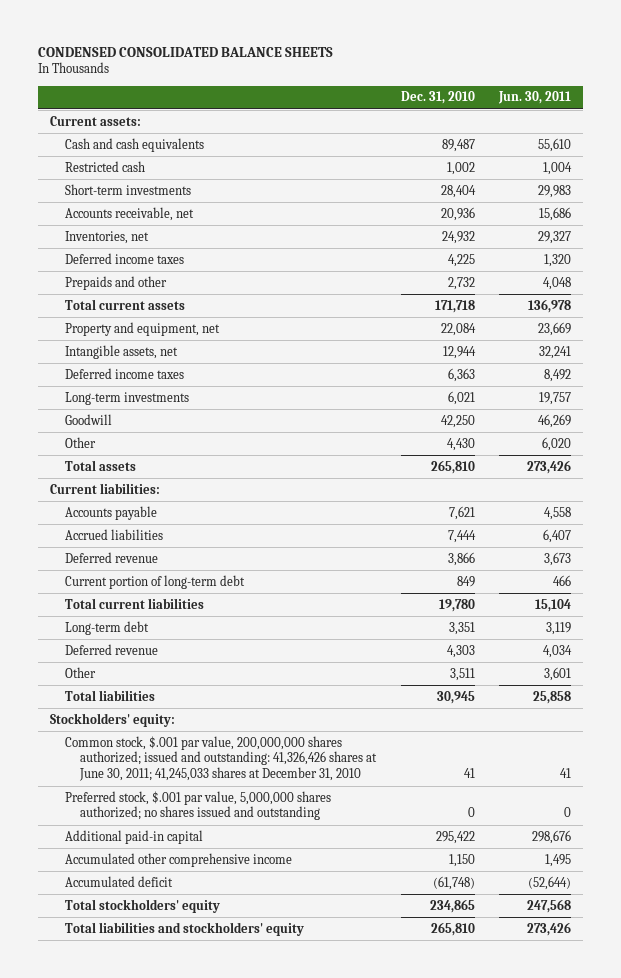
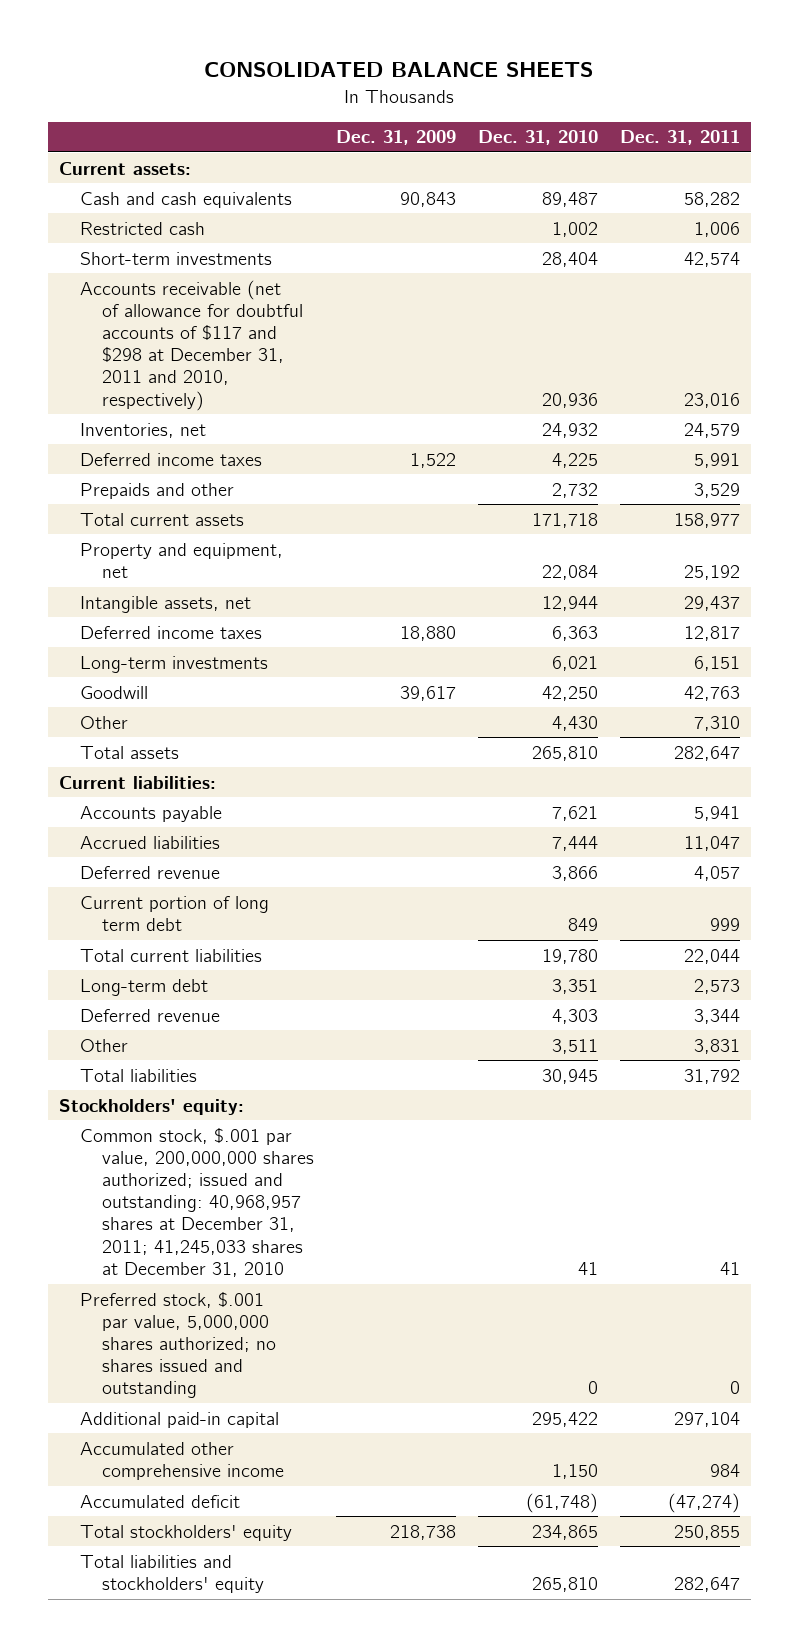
- CONDENSED CONSOLIDATED BALANCE SHEETS
+ CONSOLIDATED BALANCE SHEETS
- | Dec. 31, 2010 | Jun. 30, 2011
+ | Dec. 31, 2009 | Dec. 31, 2010 | Dec. 31, 2011
- Accounts receivable, net | 20,936 | 15,686
+ Accounts receivable (net of allowance for doubtful accounts of $117 and $298 at December 31, 2011 and 2010, respectively) | | 20,936 | 23,016
- Current portion of long-term debt | 849 | 466
+ Current portion of long term debt | | 849 | 999
- Common stock, $.001 par value, 200,000,000 shares authorized; issued and outstanding: 41,326,426 shares at June 30, 2011; 41,245,033 shares at December 31, 2010 | 41 | 41
+ Common stock, $.001 par value, 200,000,000 shares authorized; issued and outstanding: 40,968,957 shares at December 31, 2011; 41,245,033 shares at December 31, 2010 | | 41 | 41

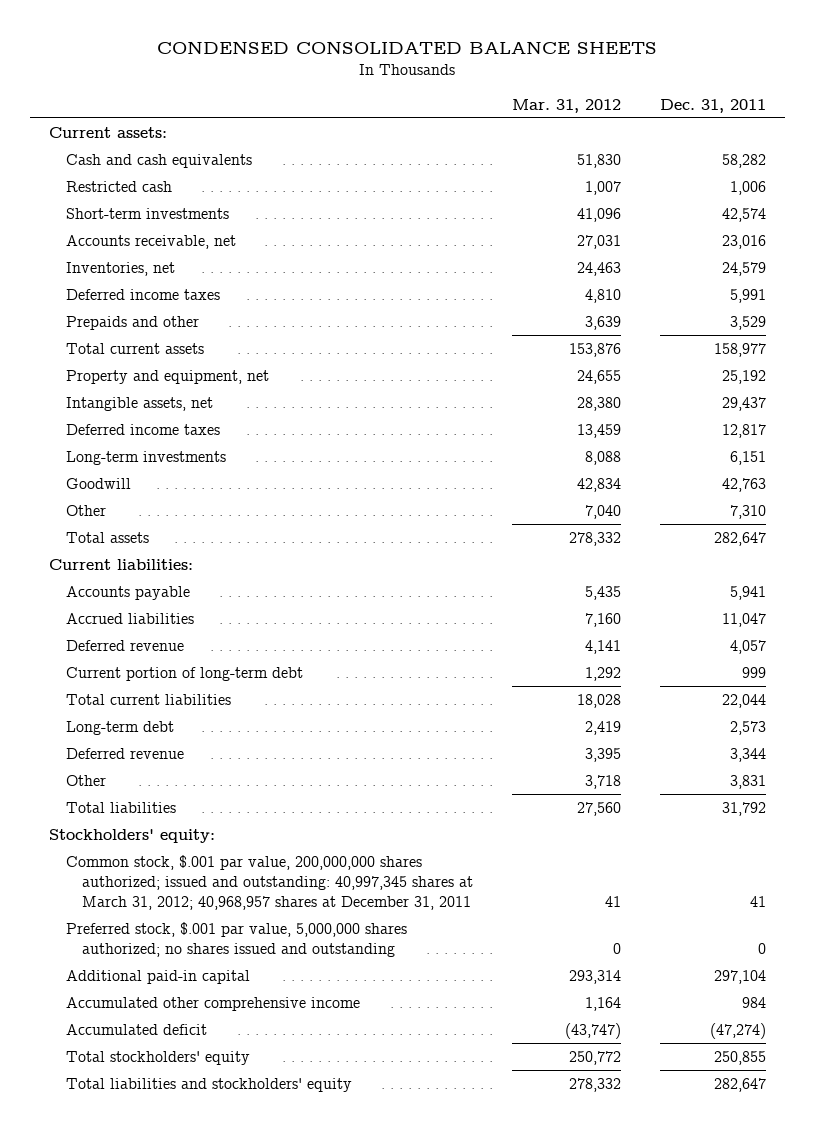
- CONSOLIDATED BALANCE SHEETS
+ CONDENSED CONSOLIDATED BALANCE SHEETS
- | Dec. 31, 2009 | Dec. 31, 2010 | Dec. 31, 2011
+ | Mar. 31, 2012 | Dec. 31, 2011
- Accounts receivable (net of allowance for doubtful accounts of $117 and $298 at December 31, 2011 and 2010, respectively) | | 20,936 | 23,016
+ Accounts receivable, net | 27,031 | 23,016
- Current portion of long term debt | | 849 | 999
+ Current portion of long-term debt | 1,292 | 999
- Common stock, $.001 par value, 200,000,000 shares authorized; issued and outstanding: 40,968,957 shares at December 31, 2011; 41,245,033 shares at December 31, 2010 | | 41 | 41
+ Common stock, $.001 par value, 200,000,000 shares authorized; issued and outstanding: 40,997,345 shares at March 31, 2012; 40,968,957 shares at December 31, 2011 | 41 | 41

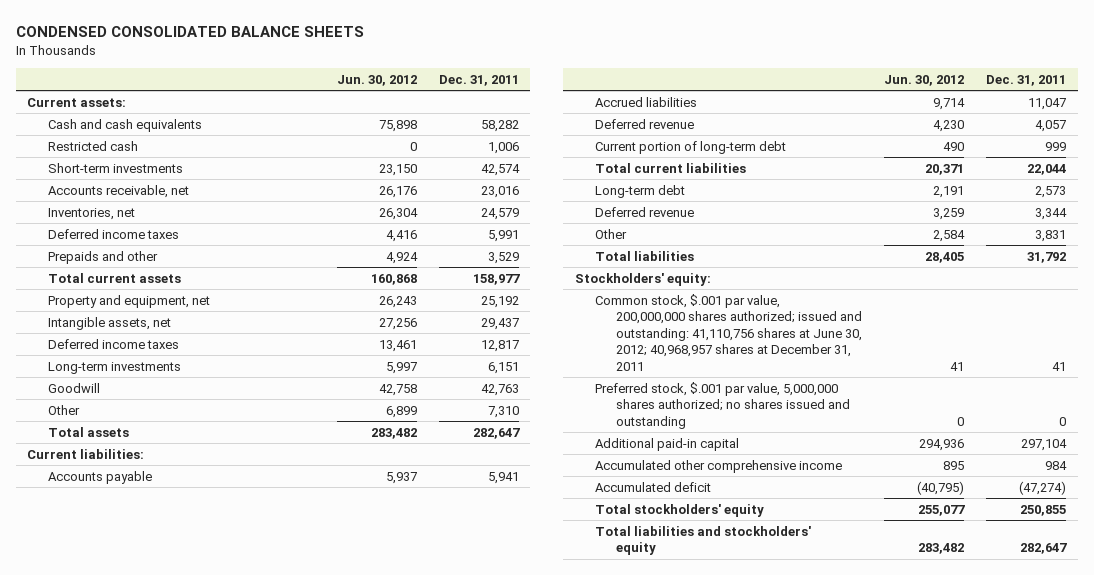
- | Mar. 31, 2012 | Dec. 31, 2011
+ | Jun. 30, 2012 | Dec. 31, 2011
- Common stock, $.001 par value, 200,000,000 shares authorized; issued and outstanding: 40,997,345 shares at March 31, 2012; 40,968,957 shares at December 31, 2011 | 41 | 41
+ Common stock, $.001 par value, 200,000,000 shares authorized; issued and outstanding: 41,110,756 shares at June 30, 2012; 40,968,957 shares at December 31, 2011 | 41 | 41

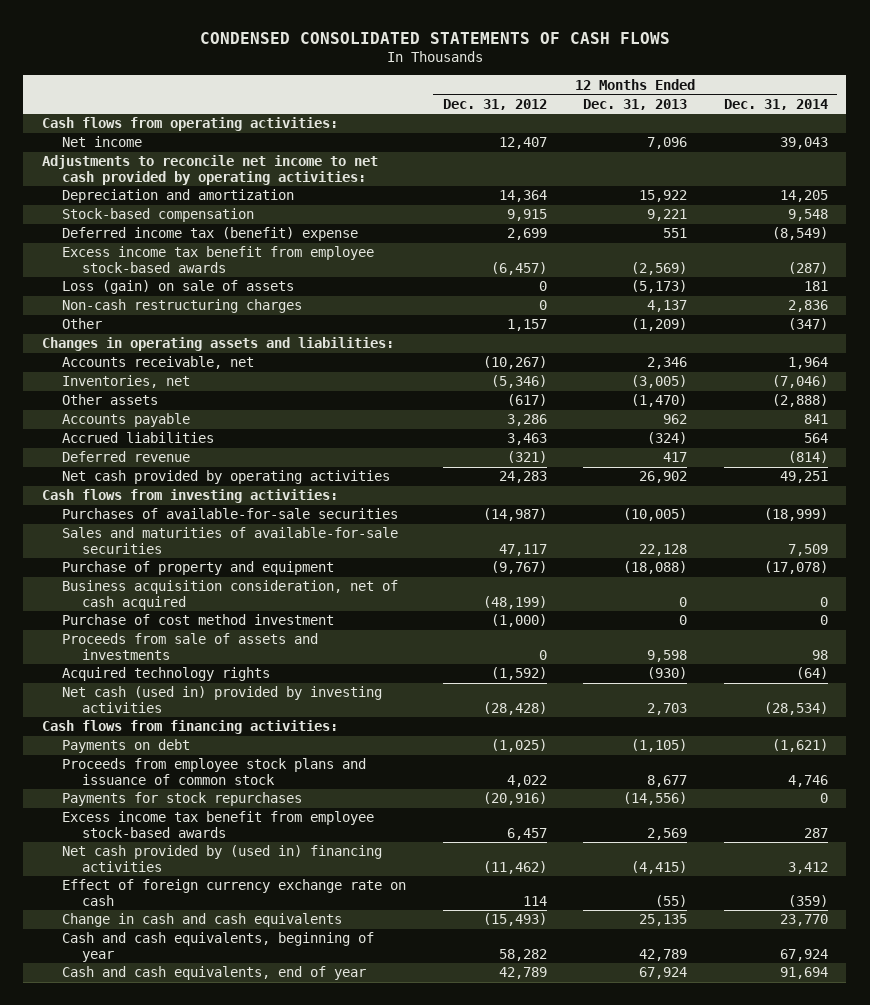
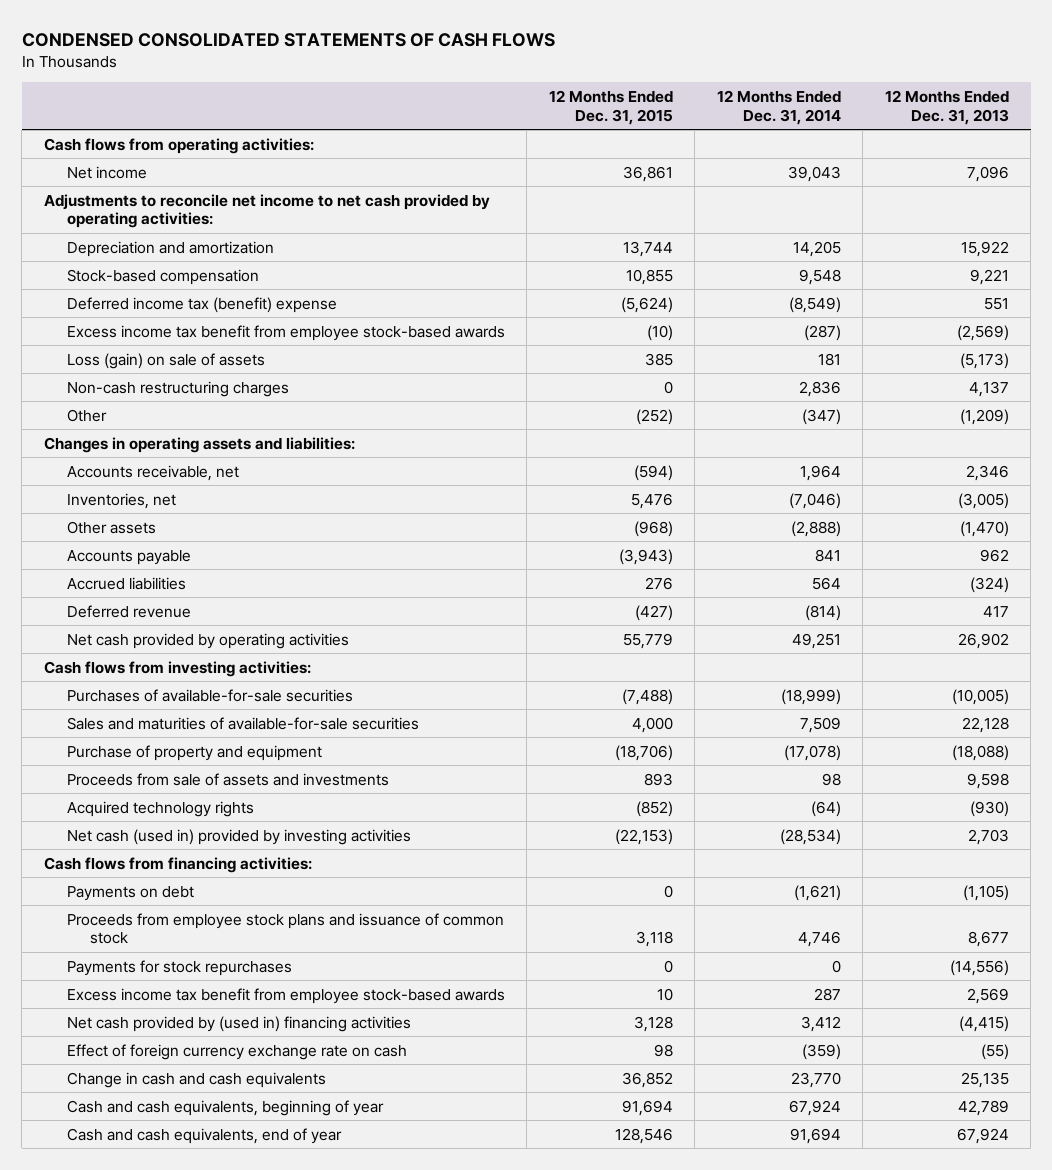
- | 12 Months Ended Dec. 31, 2012 | 12 Months Ended Dec. 31, 2013 | 12 Months Ended Dec. 31, 2014
+ | 12 Months Ended Dec. 31, 2015 | 12 Months Ended Dec. 31, 2014 | 12 Months Ended Dec. 31, 2013
- Business acquisition consideration, net of cash acquired | (48,199) | 0 | 0
- Purchase of cost method investment | (1,000) | 0 | 0

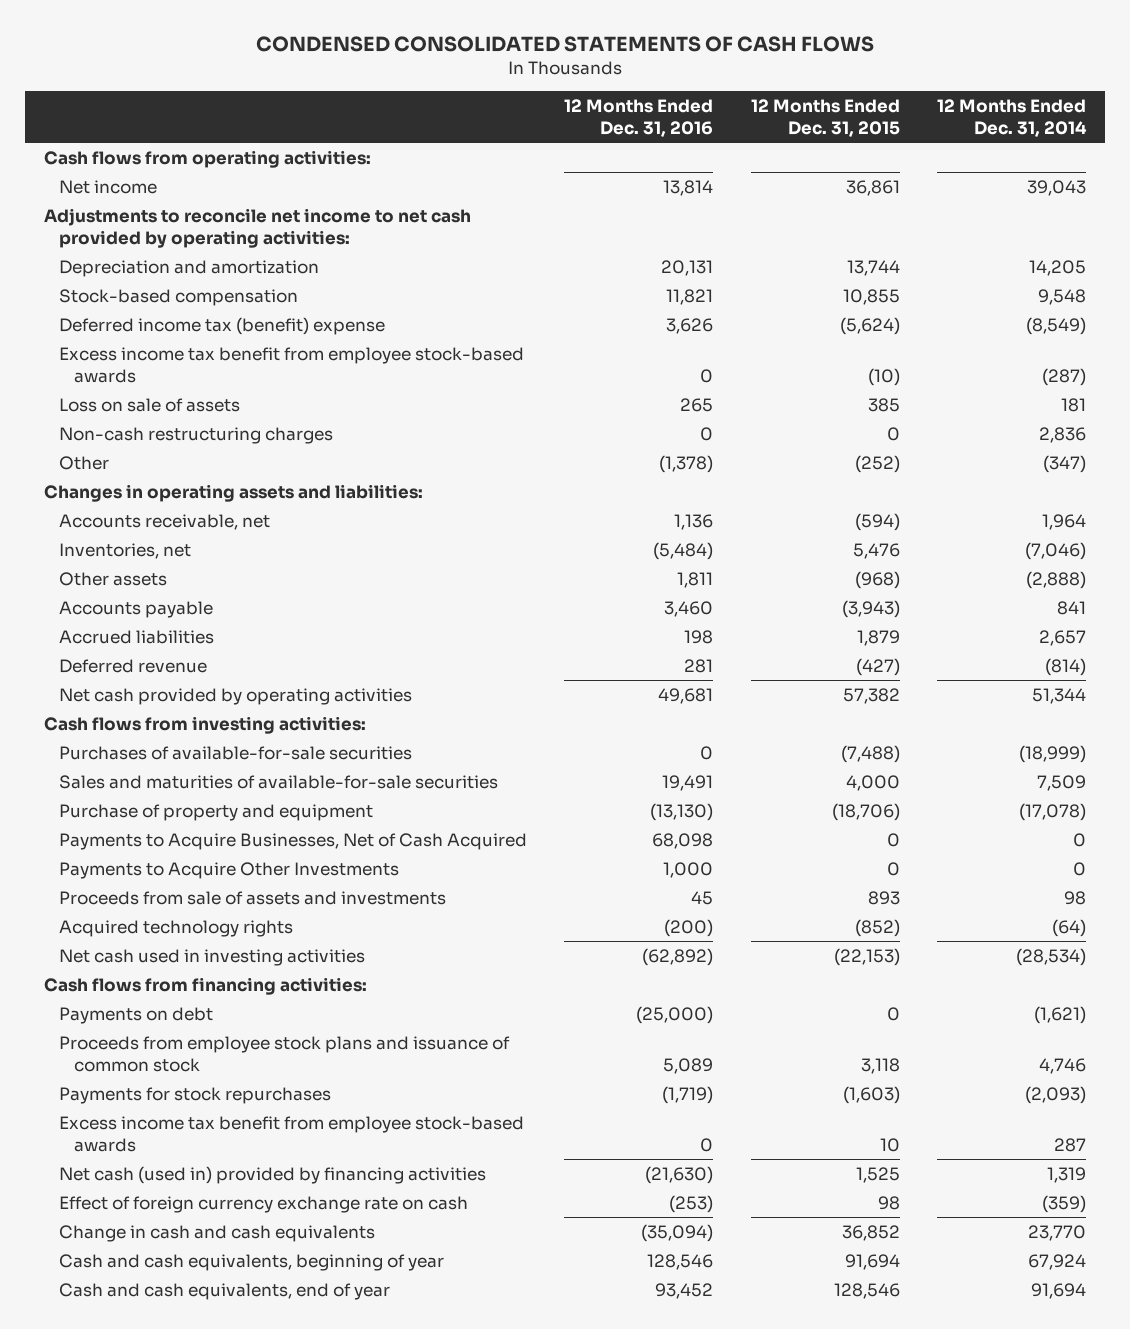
- | 12 Months Ended Dec. 31, 2015 | 12 Months Ended Dec. 31, 2014 | 12 Months Ended Dec. 31, 2013
+ | 12 Months Ended Dec. 31, 2016 | 12 Months Ended Dec. 31, 2015 | 12 Months Ended Dec. 31, 2014
- Loss (gain) on sale of assets | 385 | 181 | (5,173)
+ Loss on sale of assets | 265 | 385 | 181
- Accrued liabilities | 276 | 564 | (324)
+ Accrued liabilities | 198 | 1,879 | 2,657
- Net cash provided by operating activities | 55,779 | 49,251 | 26,902
+ Net cash provided by operating activities | 49,681 | 57,382 | 51,344
+ Payments to Acquire Businesses, Net of Cash Acquired | 68,098 | 0 | 0
+ Payments to Acquire Other Investments | 1,000 | 0 | 0
- Net cash (used in) provided by investing activities | (22,153) | (28,534) | 2,703
+ Net cash used in investing activities | (62,892) | (22,153) | (28,534)
- Payments for stock repurchases | 0 | 0 | (14,556)
+ Payments for stock repurchases | (1,719) | (1,603) | (2,093)
- Net cash provided by (used in) financing activities | 3,128 | 3,412 | (4,415)
+ Net cash (used in) provided by financing activities | (21,630) | 1,525 | 1,319

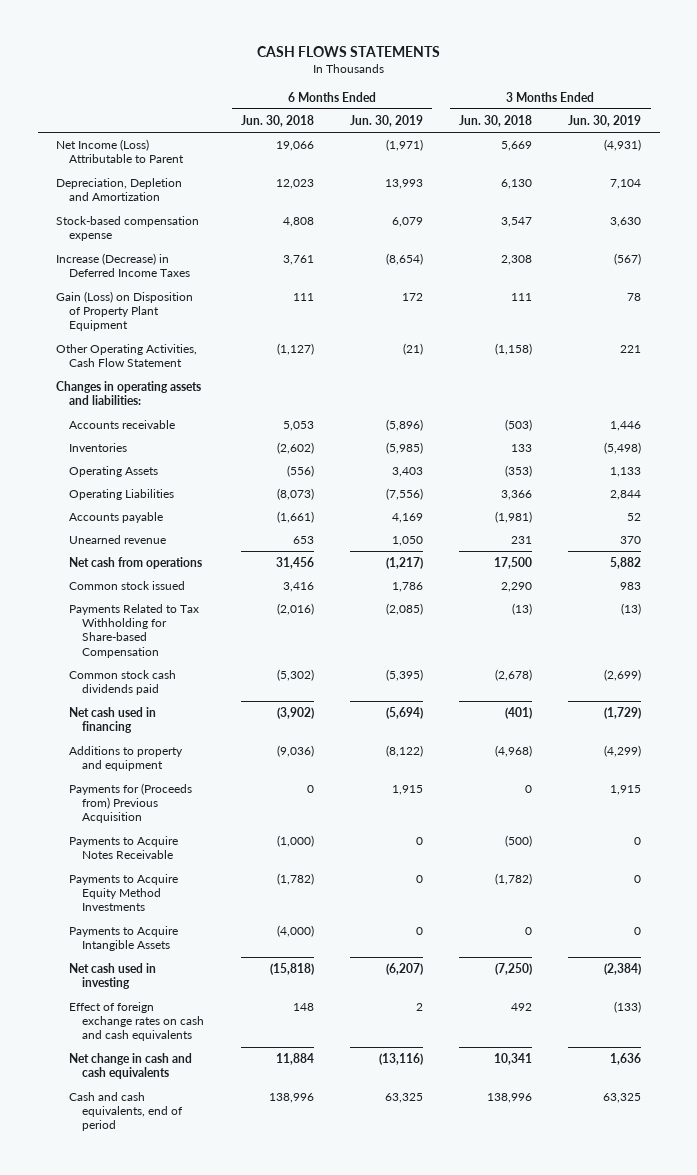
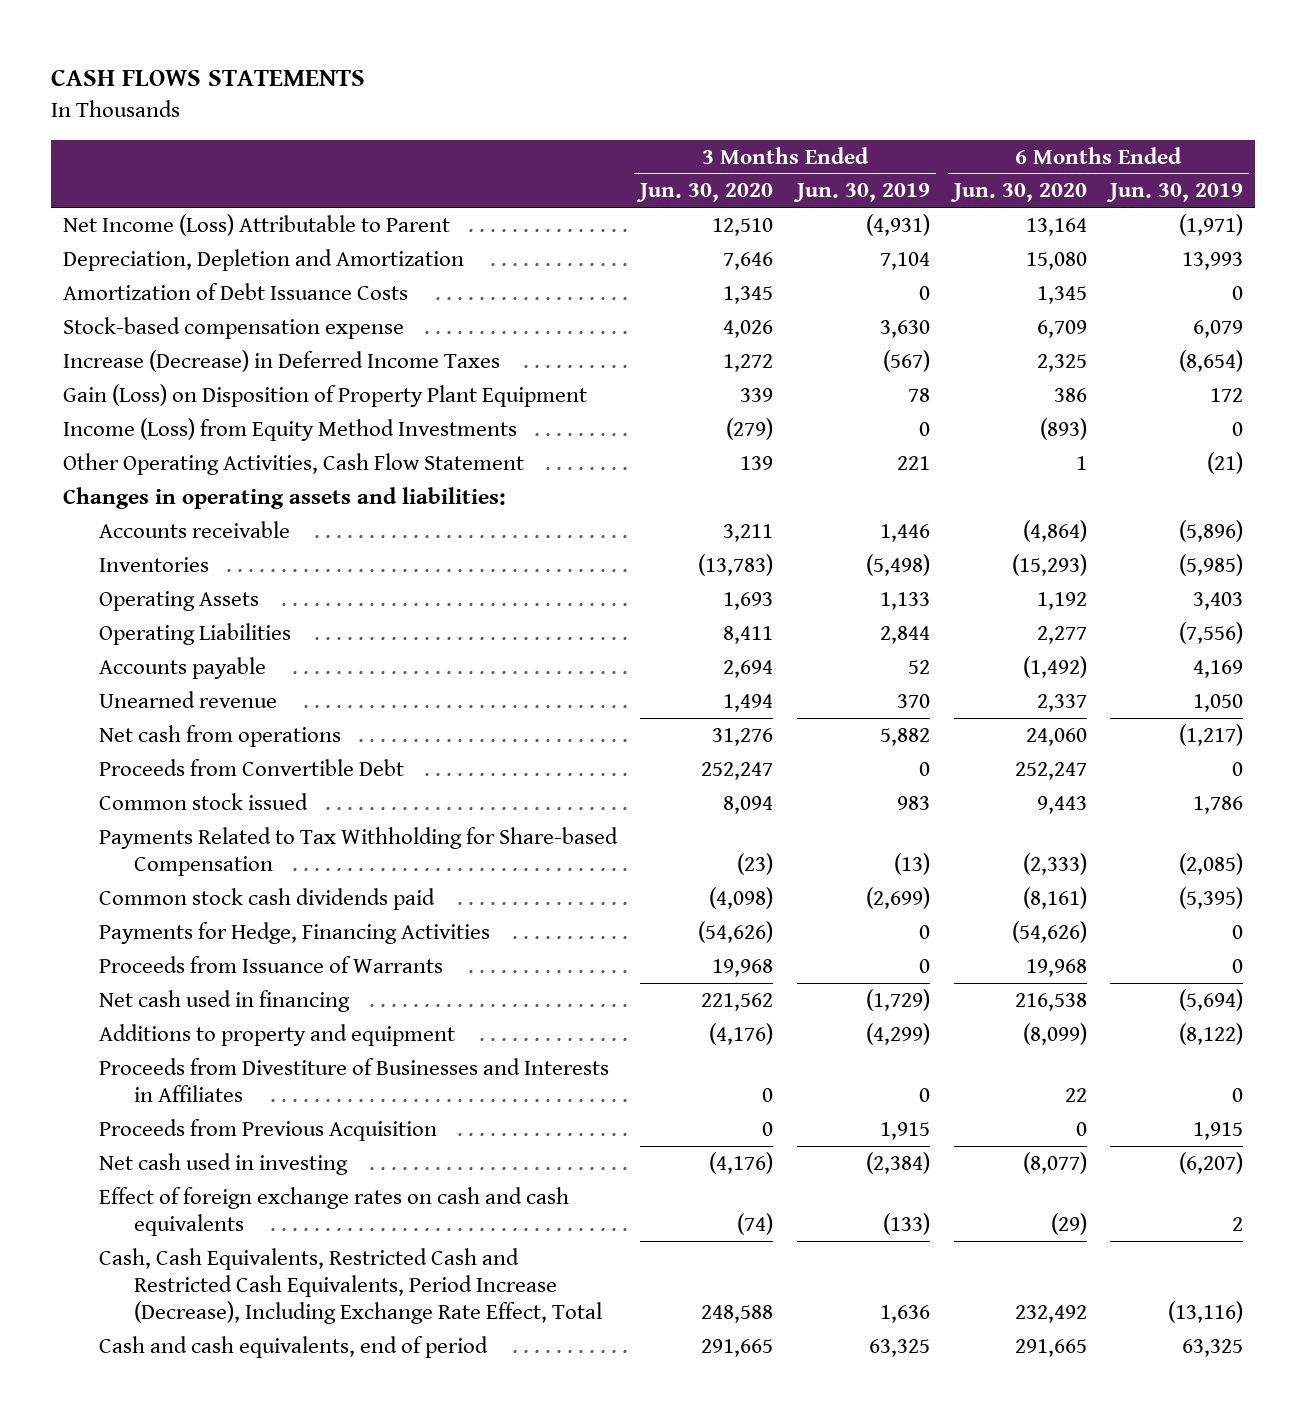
- | 6 Months Ended Jun. 30, 2018 | 6 Months Ended Jun. 30, 2019 | 3 Months Ended Jun. 30, 2018 | 3 Months Ended Jun. 30, 2019
+ | 3 Months Ended Jun. 30, 2020 | 3 Months Ended Jun. 30, 2019 | 6 Months Ended Jun. 30, 2020 | 6 Months Ended Jun. 30, 2019
+ Amortization of Debt Issuance Costs | 1,345 | 0 | 1,345 | 0
+ Income (Loss) from Equity Method Investments | (279) | 0 | (893) | 0
+ Proceeds from Convertible Debt | 252,247 | 0 | 252,247 | 0
+ Payments for Hedge, Financing Activities | (54,626) | 0 | (54,626) | 0
+ Proceeds from Issuance of Warrants | 19,968 | 0 | 19,968 | 0
- Payments for (Proceeds from) Previous Acquisition | 0 | 1,915 | 0 | 1,915
- Payments to Acquire Notes Receivable | (1,000) | 0 | (500) | 0
- Payments to Acquire Equity Method Investments | (1,782) | 0 | (1,782) | 0
- Payments to Acquire Intangible Assets | (4,000) | 0 | 0 | 0
+ Proceeds from Divestiture of Businesses and Interests in Affiliates | 0 | 0 | 22 | 0
+ Proceeds from Previous Acquisition | 0 | 1,915 | 0 | 1,915
- Net change in cash and cash equivalents | 11,884 | (13,116) | 10,341 | 1,636
+ Cash, Cash Equivalents, Restricted Cash and Restricted Cash Equivalents, Period Increase (Decrease), Including Exchange Rate Effect, Total | 248,588 | 1,636 | 232,492 | (13,116)

